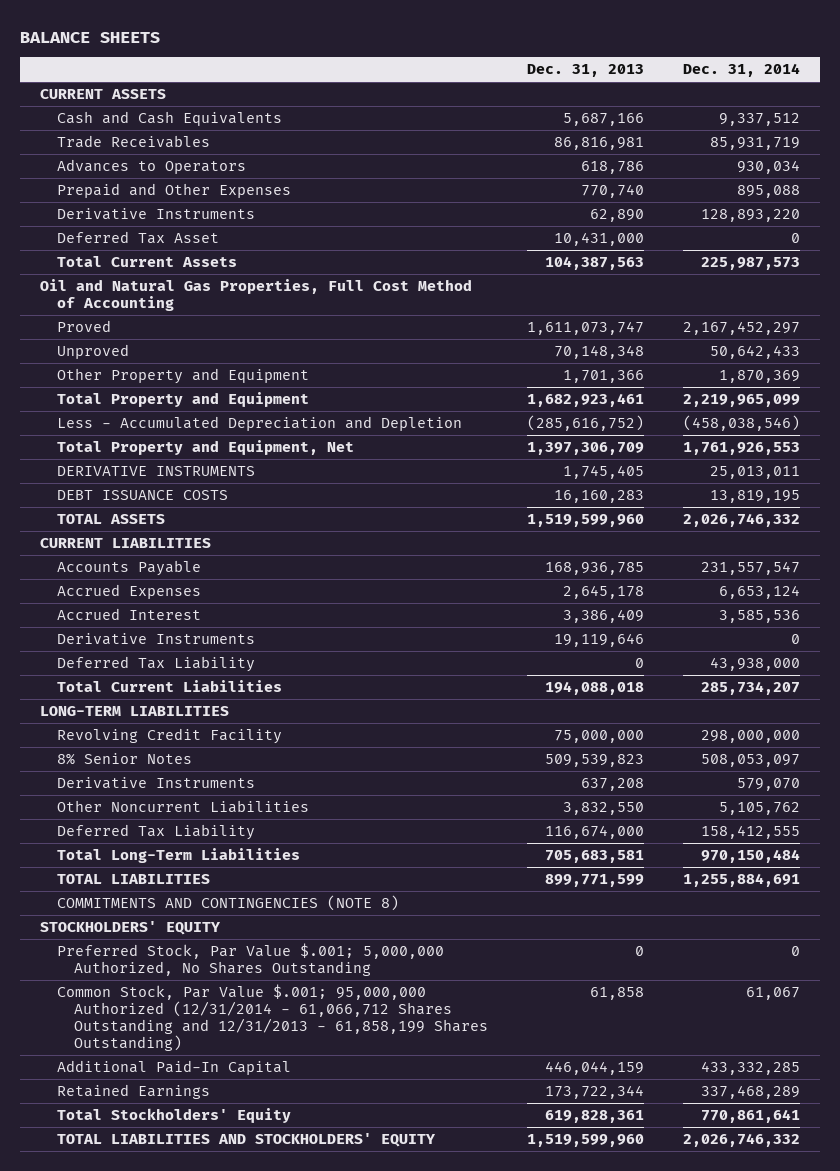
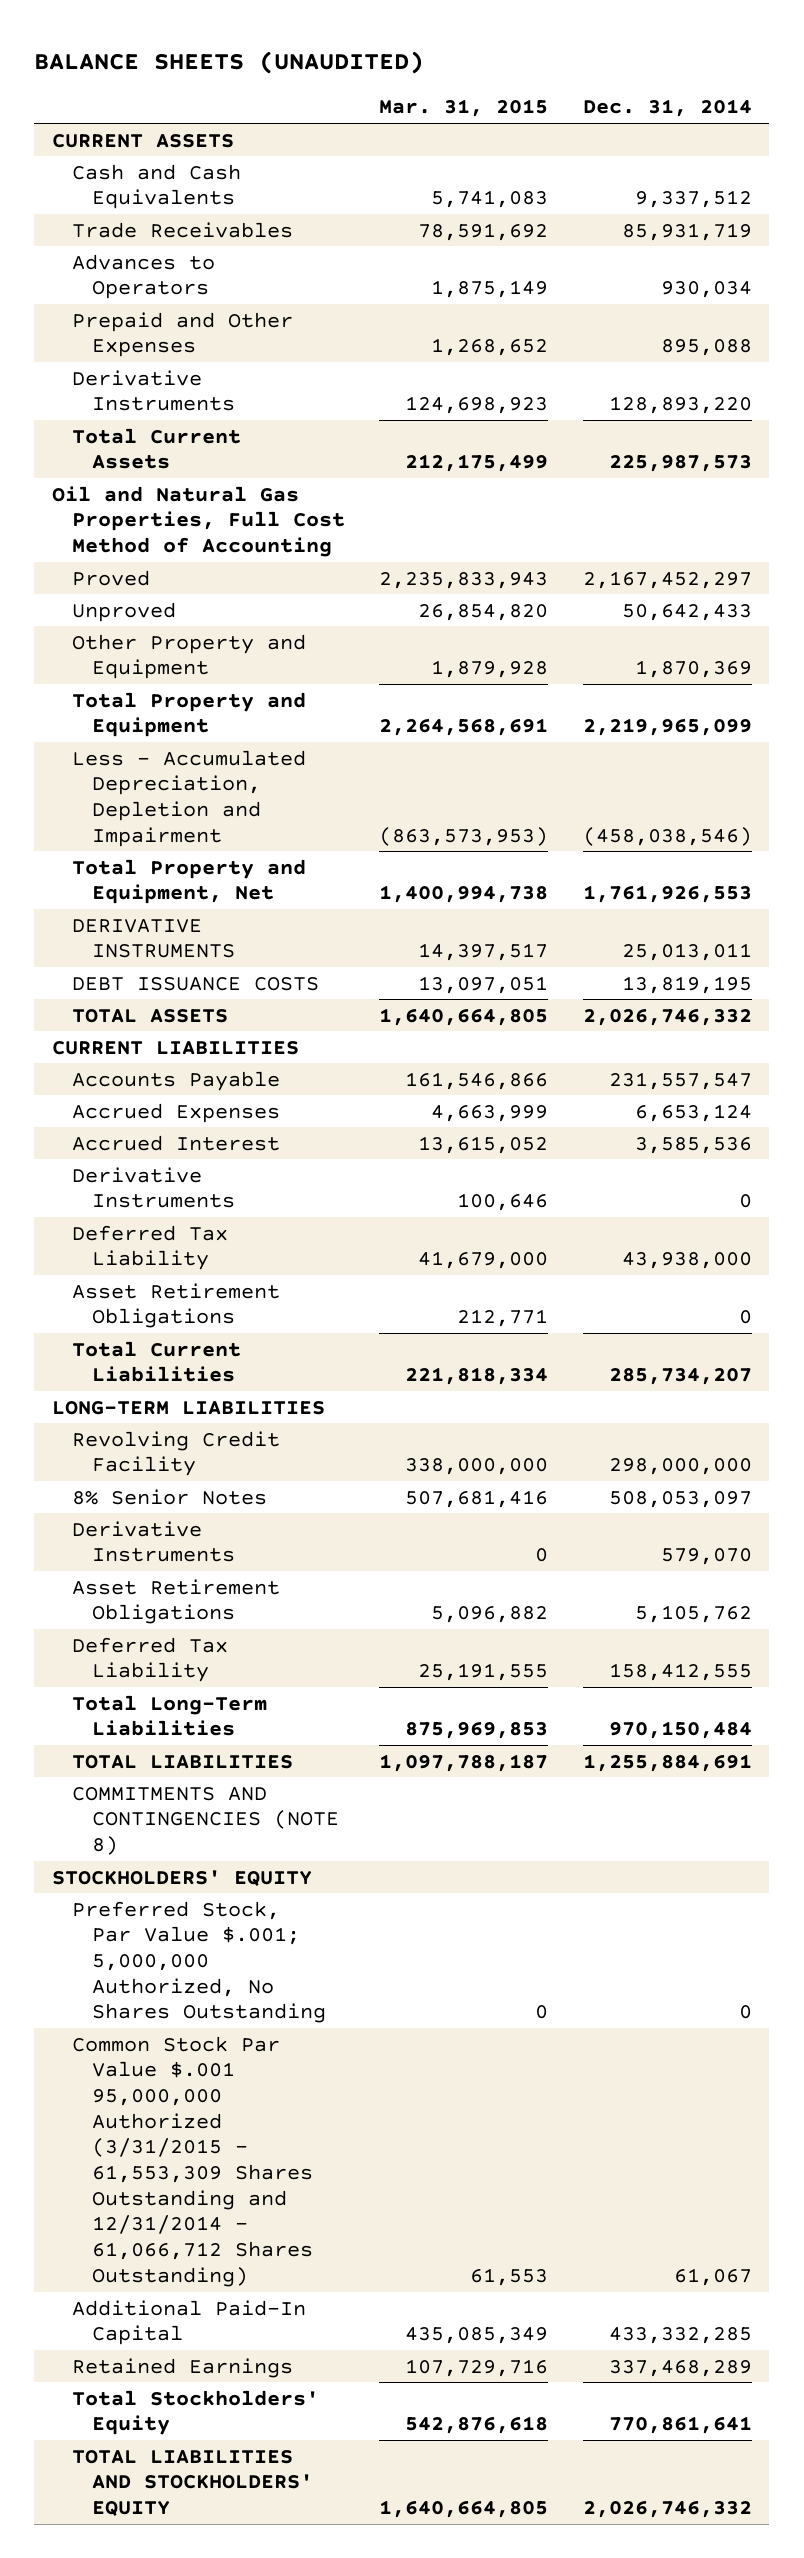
- BALANCE SHEETS
+ BALANCE SHEETS (UNAUDITED)
- | Dec. 31, 2013 | Dec. 31, 2014
+ | Mar. 31, 2015 | Dec. 31, 2014
- Deferred Tax Asset | 10,431,000 | 0
- Less - Accumulated Depreciation and Depletion | (285,616,752) | (458,038,546)
+ Less - Accumulated Depreciation, Depletion and Impairment | (863,573,953) | (458,038,546)
+ Asset Retirement Obligations | 212,771 | 0
- Other Noncurrent Liabilities | 3,832,550 | 5,105,762
+ Asset Retirement Obligations | 5,096,882 | 5,105,762
- Common Stock, Par Value $.001; 95,000,000 Authorized (12/31/2014 - 61,066,712 Shares Outstanding and 12/31/2013 - 61,858,199 Shares Outstanding) | 61,858 | 61,067
+ Common Stock Par Value $.001 95,000,000 Authorized (3/31/2015 - 61,553,309 Shares Outstanding and 12/31/2014 - 61,066,712 Shares Outstanding) | 61,553 | 61,067

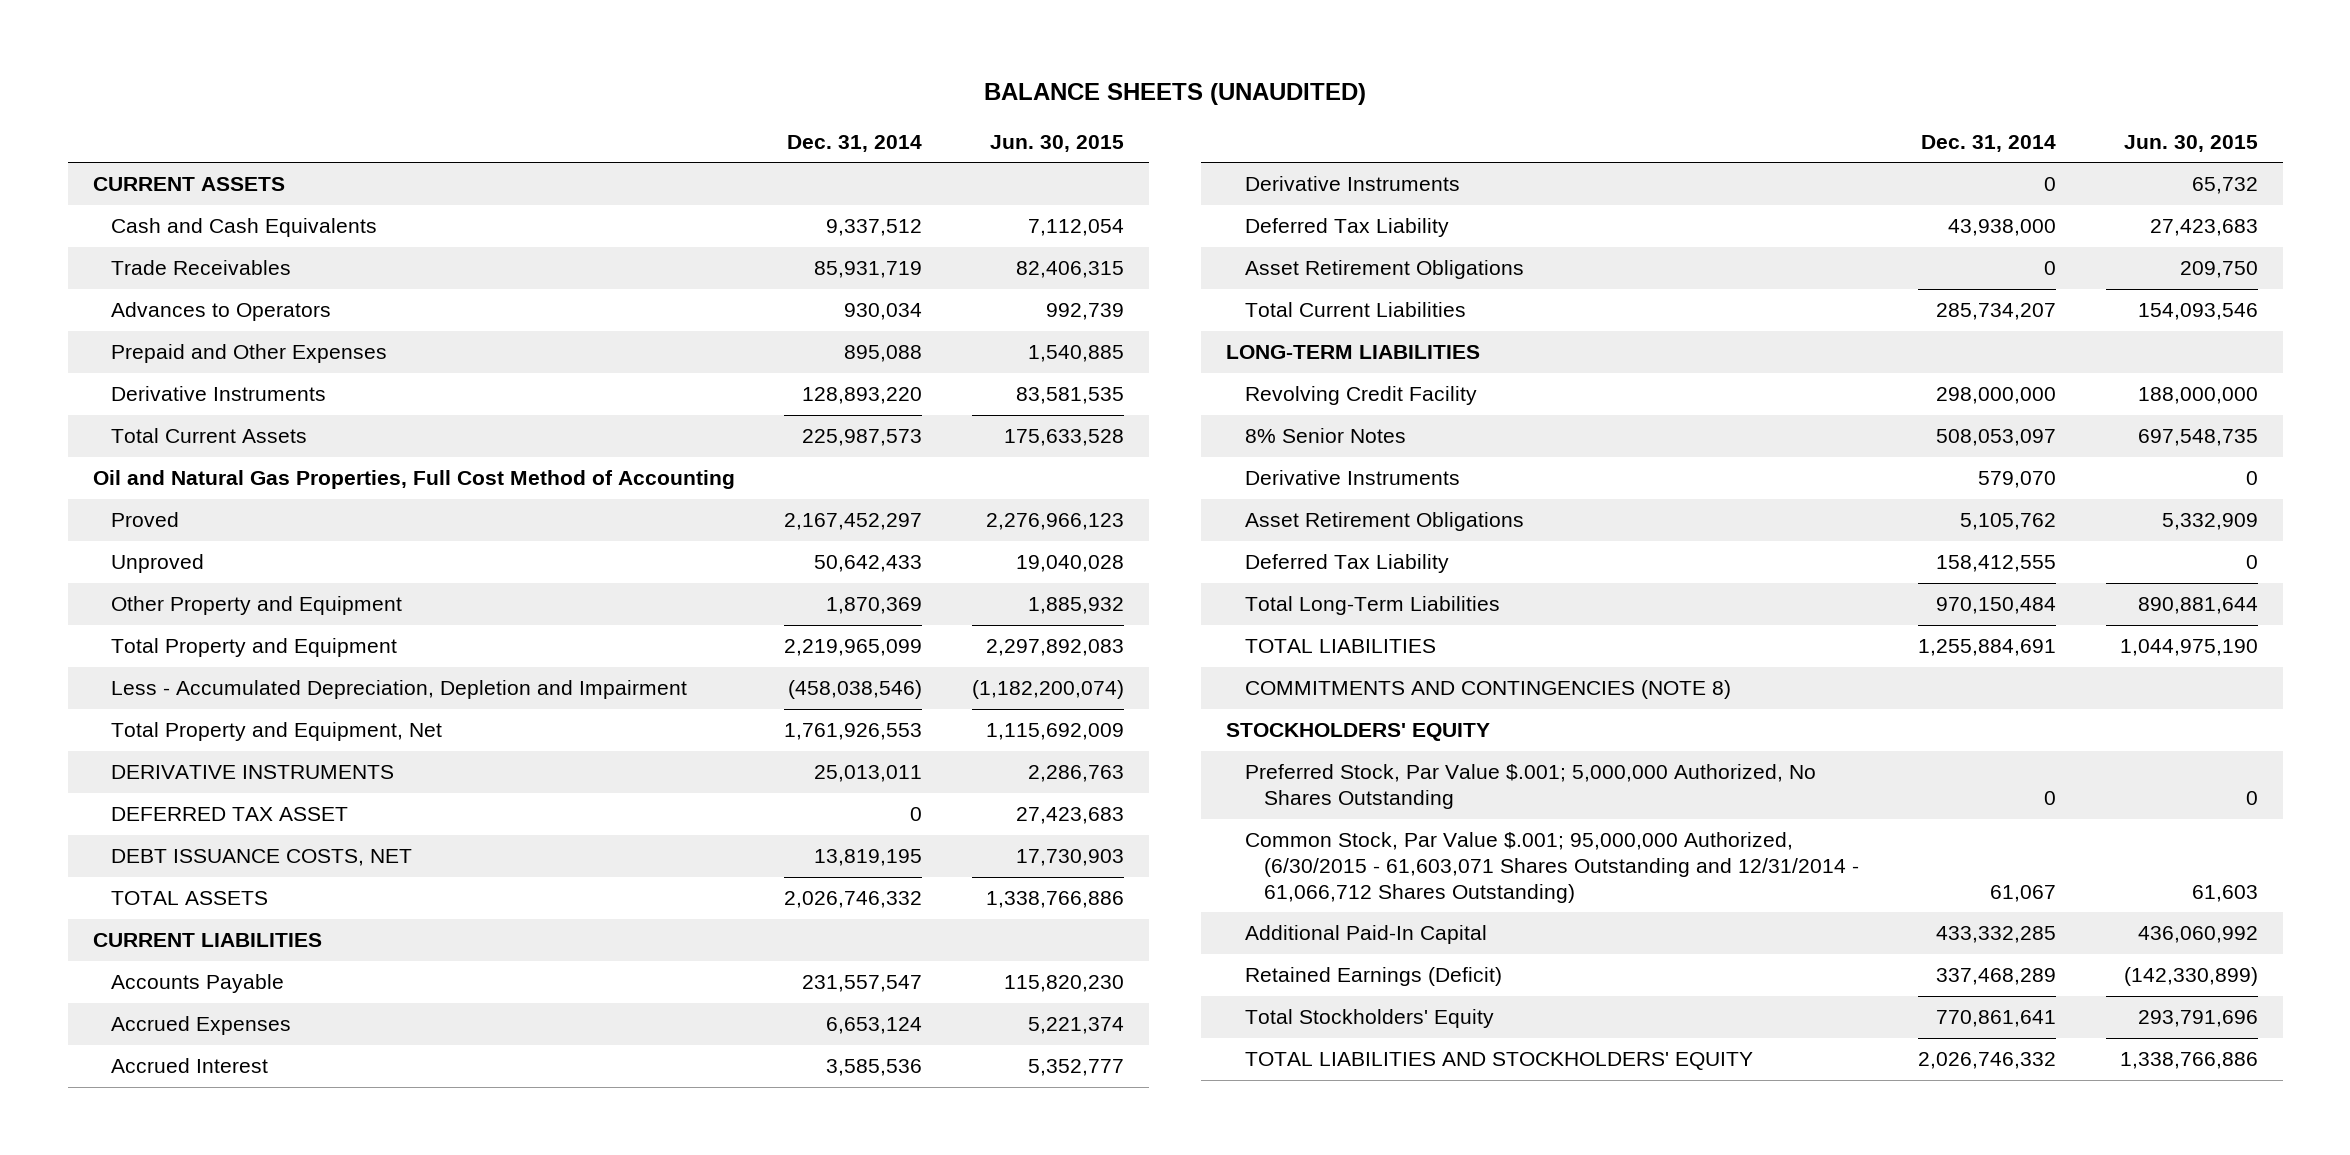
- | Mar. 31, 2015 | Dec. 31, 2014
+ | Dec. 31, 2014 | Jun. 30, 2015
- DEBT ISSUANCE COSTS | 13,097,051 | 13,819,195
+ DEFERRED TAX ASSET | 0 | 27,423,683
+ DEBT ISSUANCE COSTS, NET | 13,819,195 | 17,730,903
- Common Stock Par Value $.001 95,000,000 Authorized (3/31/2015 - 61,553,309 Shares Outstanding and 12/31/2014 - 61,066,712 Shares Outstanding) | 61,553 | 61,067
+ Common Stock, Par Value $.001; 95,000,000 Authorized, (6/30/2015 - 61,603,071 Shares Outstanding and 12/31/2014 - 61,066,712 Shares Outstanding) | 61,067 | 61,603
- Retained Earnings | 107,729,716 | 337,468,289
+ Retained Earnings (Deficit) | 337,468,289 | (142,330,899)

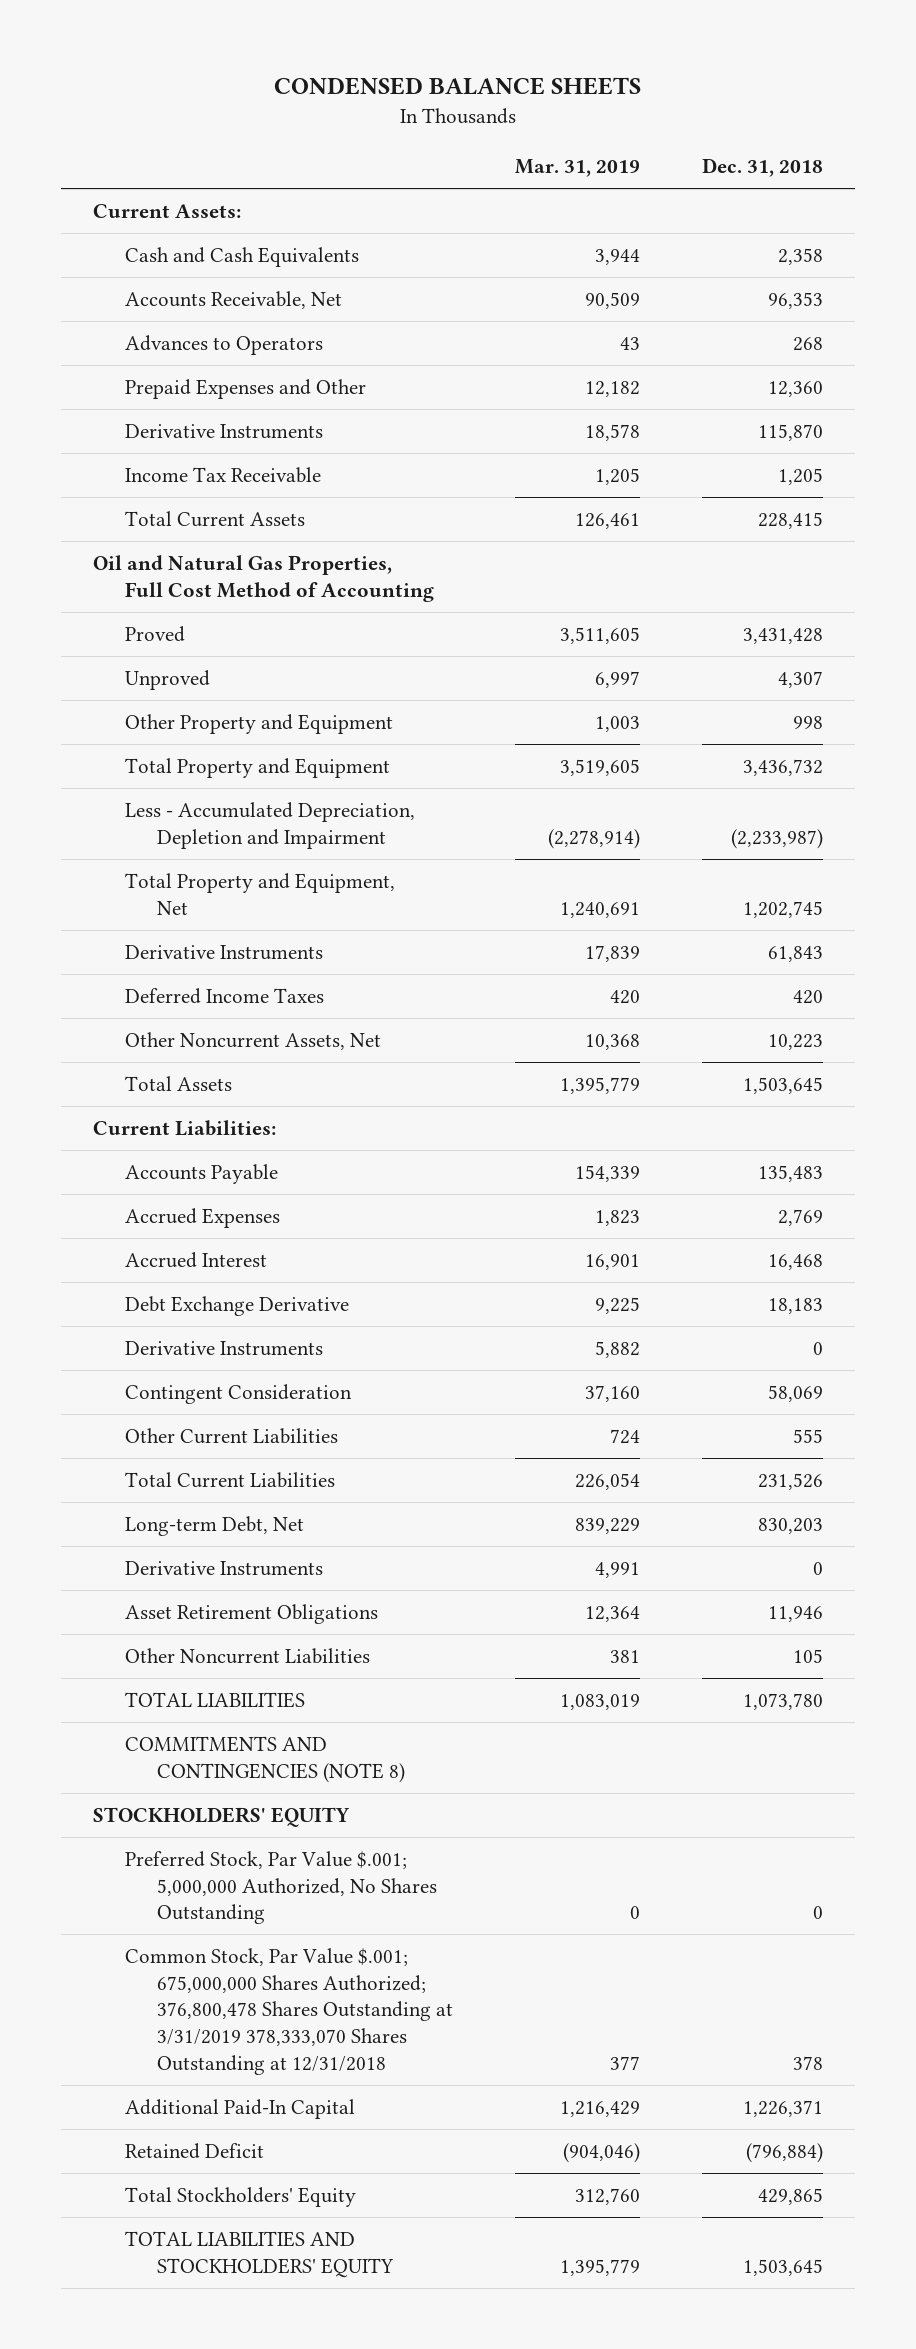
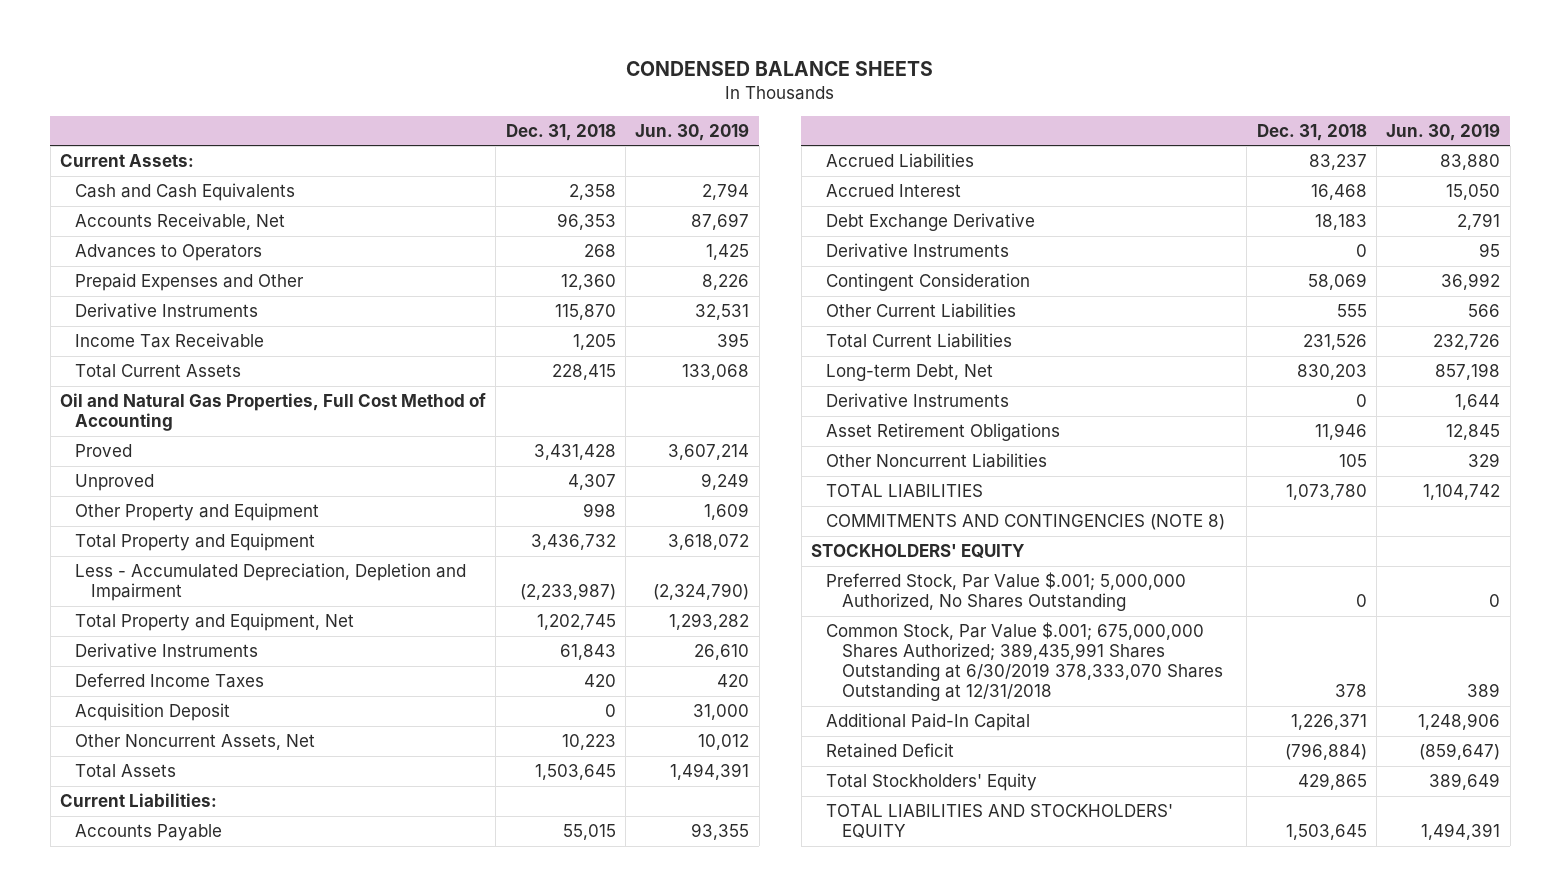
- | Mar. 31, 2019 | Dec. 31, 2018
+ | Dec. 31, 2018 | Jun. 30, 2019
+ Acquisition Deposit | 0 | 31,000
- Accounts Payable | 154,339 | 135,483
- Accrued Expenses | 1,823 | 2,769
+ Accounts Payable | 55,015 | 93,355
+ Accrued Liabilities | 83,237 | 83,880
- Common Stock, Par Value $.001; 675,000,000 Shares Authorized; 376,800,478 Shares Outstanding at 3/31/2019 378,333,070 Shares Outstanding at 12/31/2018 | 377 | 378
+ Common Stock, Par Value $.001; 675,000,000 Shares Authorized; 389,435,991 Shares Outstanding at 6/30/2019 378,333,070 Shares Outstanding at 12/31/2018 | 378 | 389

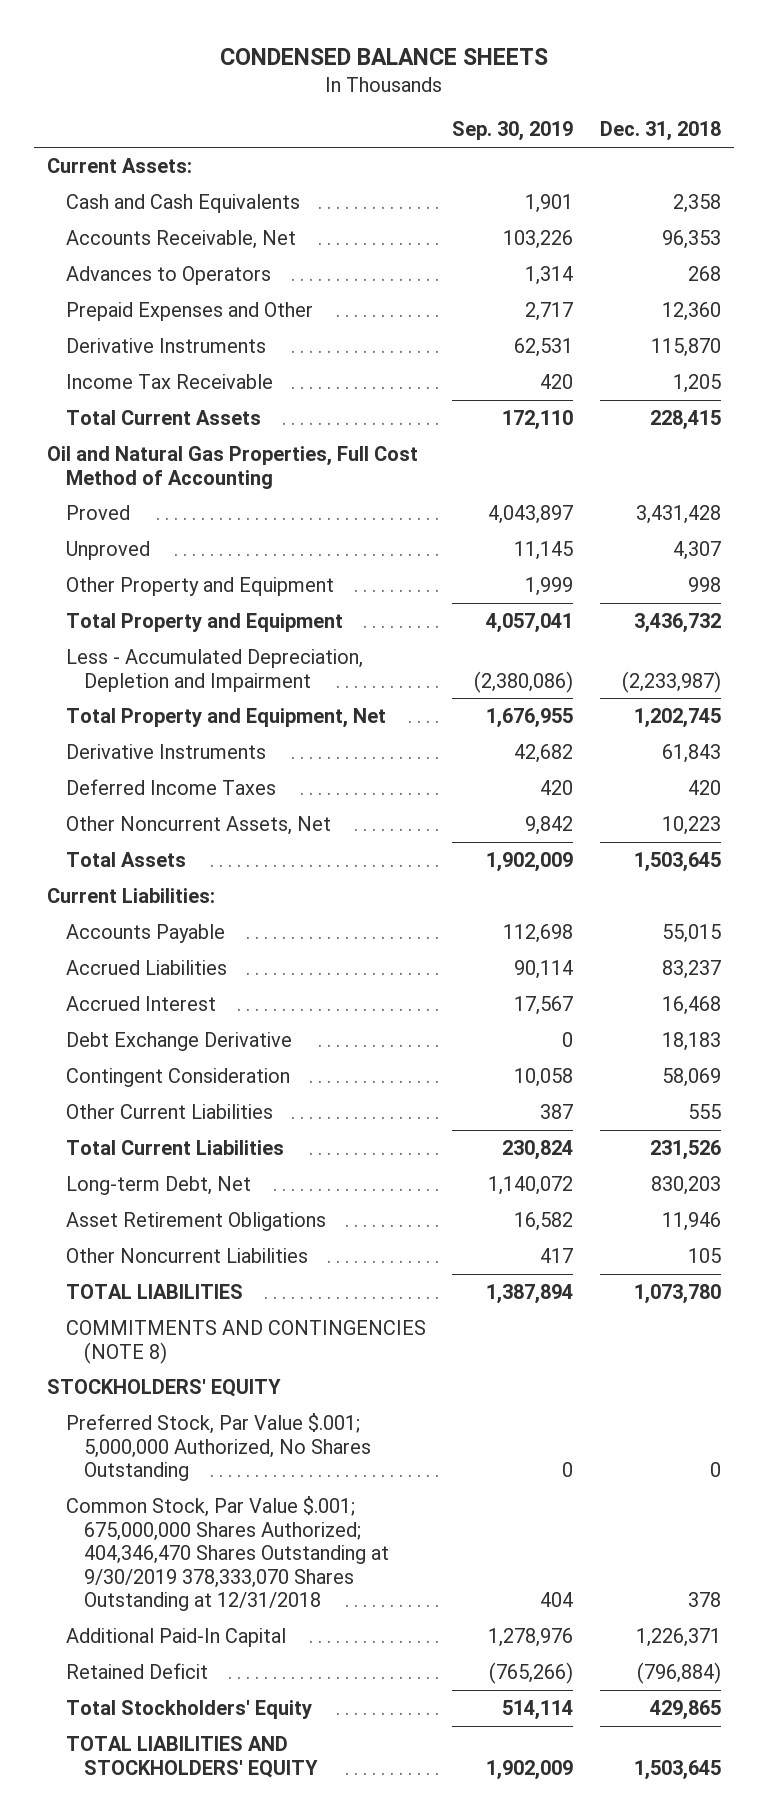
- | Dec. 31, 2018 | Jun. 30, 2019
+ | Sep. 30, 2019 | Dec. 31, 2018
- Acquisition Deposit | 0 | 31,000
- Derivative Instruments | 0 | 95
- Derivative Instruments | 0 | 1,644
- Common Stock, Par Value $.001; 675,000,000 Shares Authorized; 389,435,991 Shares Outstanding at 6/30/2019 378,333,070 Shares Outstanding at 12/31/2018 | 378 | 389
+ Common Stock, Par Value $.001; 675,000,000 Shares Authorized; 404,346,470 Shares Outstanding at 9/30/2019 378,333,070 Shares Outstanding at 12/31/2018 | 404 | 378

